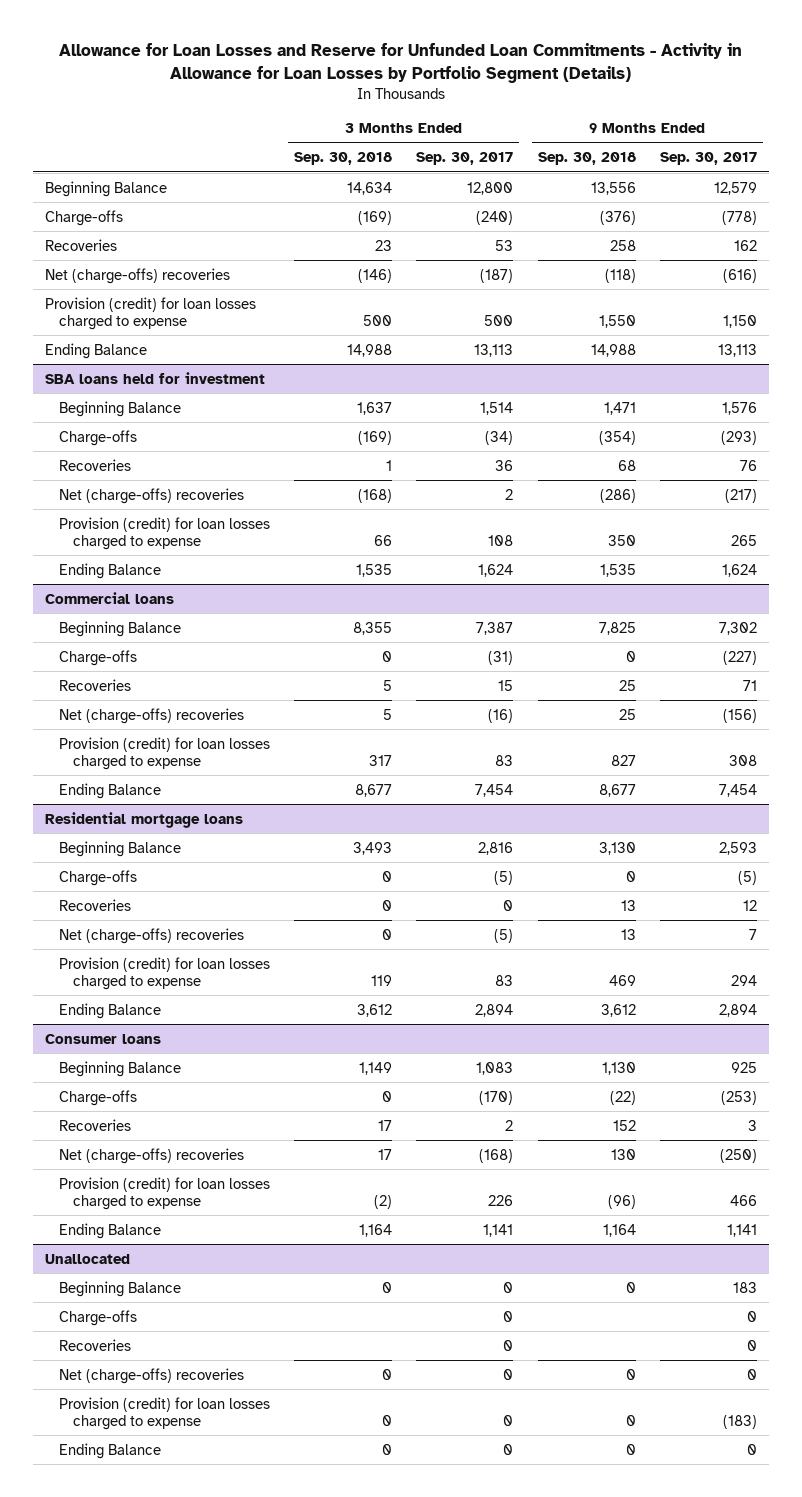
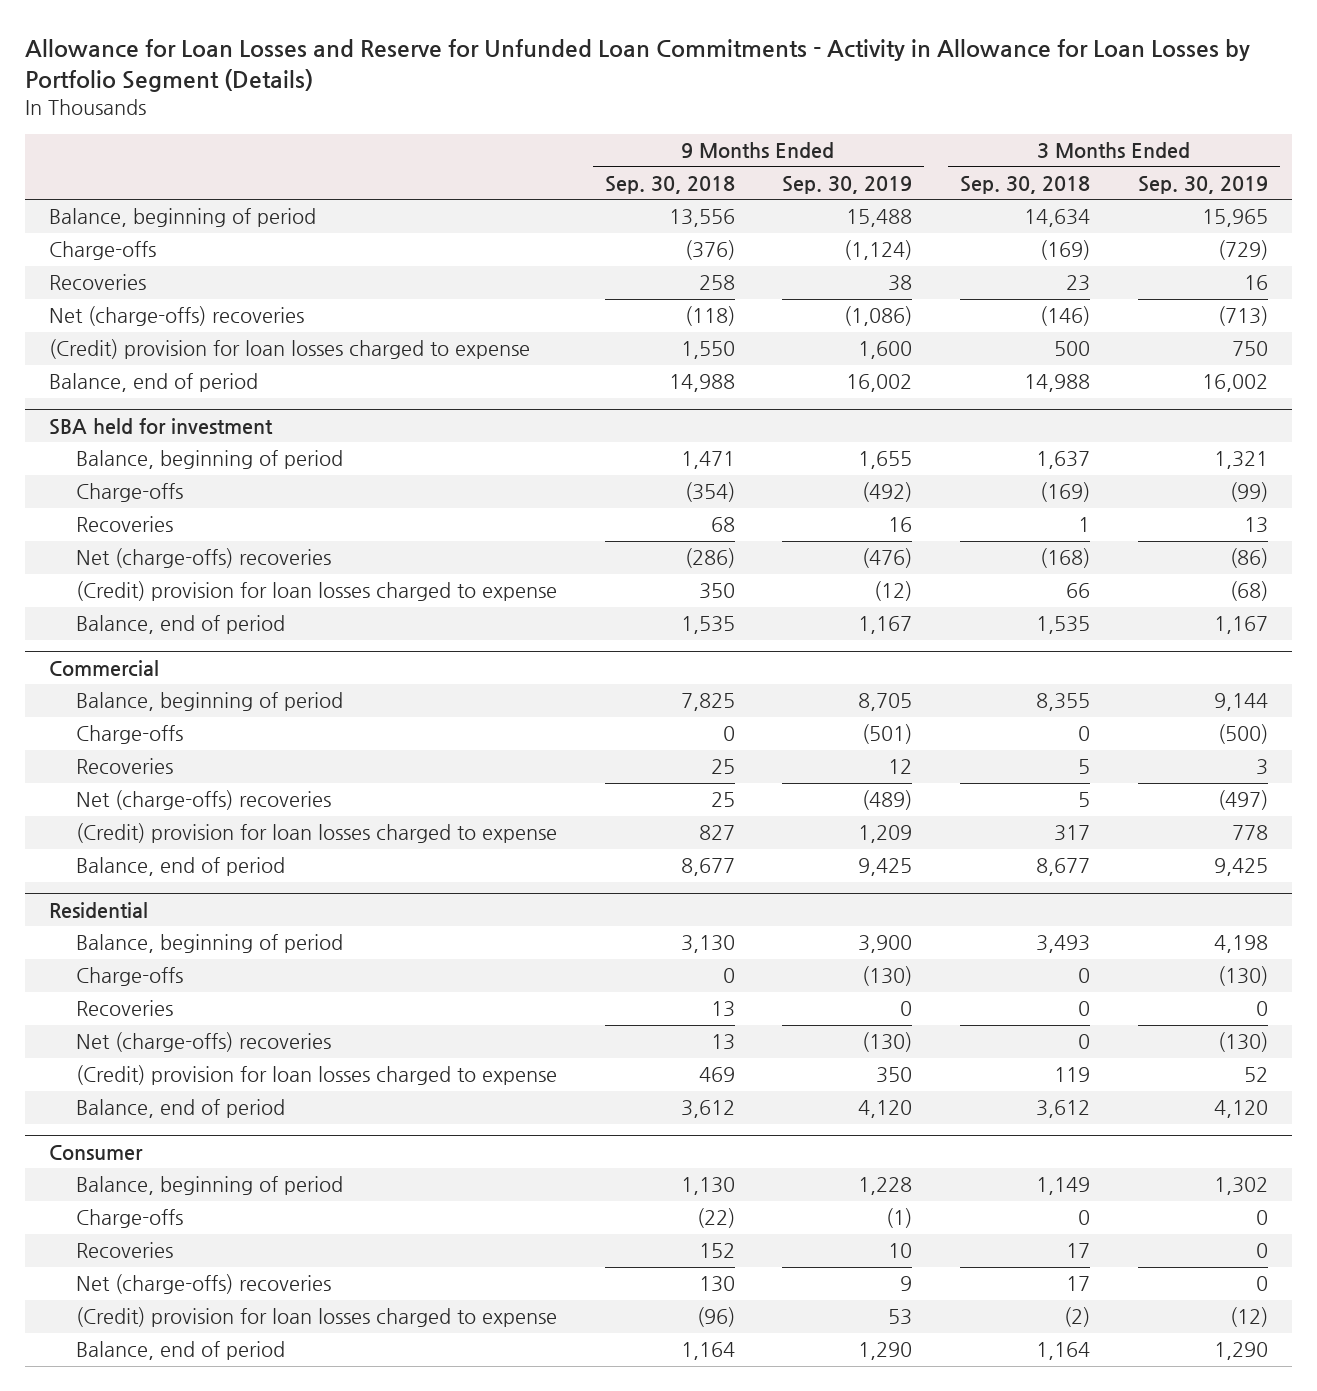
- | 3 Months Ended Sep. 30, 2018 | 3 Months Ended Sep. 30, 2017 | 9 Months Ended Sep. 30, 2018 | 9 Months Ended Sep. 30, 2017
+ | 9 Months Ended Sep. 30, 2018 | 9 Months Ended Sep. 30, 2019 | 3 Months Ended Sep. 30, 2018 | 3 Months Ended Sep. 30, 2019
- Beginning Balance | 14,634 | 12,800 | 13,556 | 12,579
+ Balance, beginning of period | 13,556 | 15,488 | 14,634 | 15,965
- Provision (credit) for loan losses charged to expense | 500 | 500 | 1,550 | 1,150
- Ending Balance | 14,988 | 13,113 | 14,988 | 13,113
- SBA loans held for investment
- Beginning Balance | 1,637 | 1,514 | 1,471 | 1,576
+ (Credit) provision for loan losses charged to expense | 1,550 | 1,600 | 500 | 750
+ Balance, end of period | 14,988 | 16,002 | 14,988 | 16,002
+ SBA held for investment
+ Balance, beginning of period | 1,471 | 1,655 | 1,637 | 1,321
- Provision (credit) for loan losses charged to expense | 66 | 108 | 350 | 265
- Ending Balance | 1,535 | 1,624 | 1,535 | 1,624
- Commercial loans
- Beginning Balance | 8,355 | 7,387 | 7,825 | 7,302
+ (Credit) provision for loan losses charged to expense | 350 | (12) | 66 | (68)
+ Balance, end of period | 1,535 | 1,167 | 1,535 | 1,167
+ Commercial
+ Balance, beginning of period | 7,825 | 8,705 | 8,355 | 9,144
- Provision (credit) for loan losses charged to expense | 317 | 83 | 827 | 308
- Ending Balance | 8,677 | 7,454 | 8,677 | 7,454
- Residential mortgage loans
- Beginning Balance | 3,493 | 2,816 | 3,130 | 2,593
+ (Credit) provision for loan losses charged to expense | 827 | 1,209 | 317 | 778
+ Balance, end of period | 8,677 | 9,425 | 8,677 | 9,425
+ Residential
+ Balance, beginning of period | 3,130 | 3,900 | 3,493 | 4,198
- Provision (credit) for loan losses charged to expense | 119 | 83 | 469 | 294
- Ending Balance | 3,612 | 2,894 | 3,612 | 2,894
- Consumer loans
- Beginning Balance | 1,149 | 1,083 | 1,130 | 925
+ (Credit) provision for loan losses charged to expense | 469 | 350 | 119 | 52
+ Balance, end of period | 3,612 | 4,120 | 3,612 | 4,120
+ Consumer
+ Balance, beginning of period | 1,130 | 1,228 | 1,149 | 1,302
- Provision (credit) for loan losses charged to expense | (2) | 226 | (96) | 466
- Ending Balance | 1,164 | 1,141 | 1,164 | 1,141
- Unallocated
- Beginning Balance | 0 | 0 | 0 | 183
- Charge-offs | | 0 | | 0
- Recoveries | | 0 | | 0
- Net (charge-offs) recoveries | 0 | 0 | 0 | 0
- Provision (credit) for loan losses charged to expense | 0 | 0 | 0 | (183)
- Ending Balance | 0 | 0 | 0 | 0
+ (Credit) provision for loan losses charged to expense | (96) | 53 | (2) | (12)
+ Balance, end of period | 1,164 | 1,290 | 1,164 | 1,290

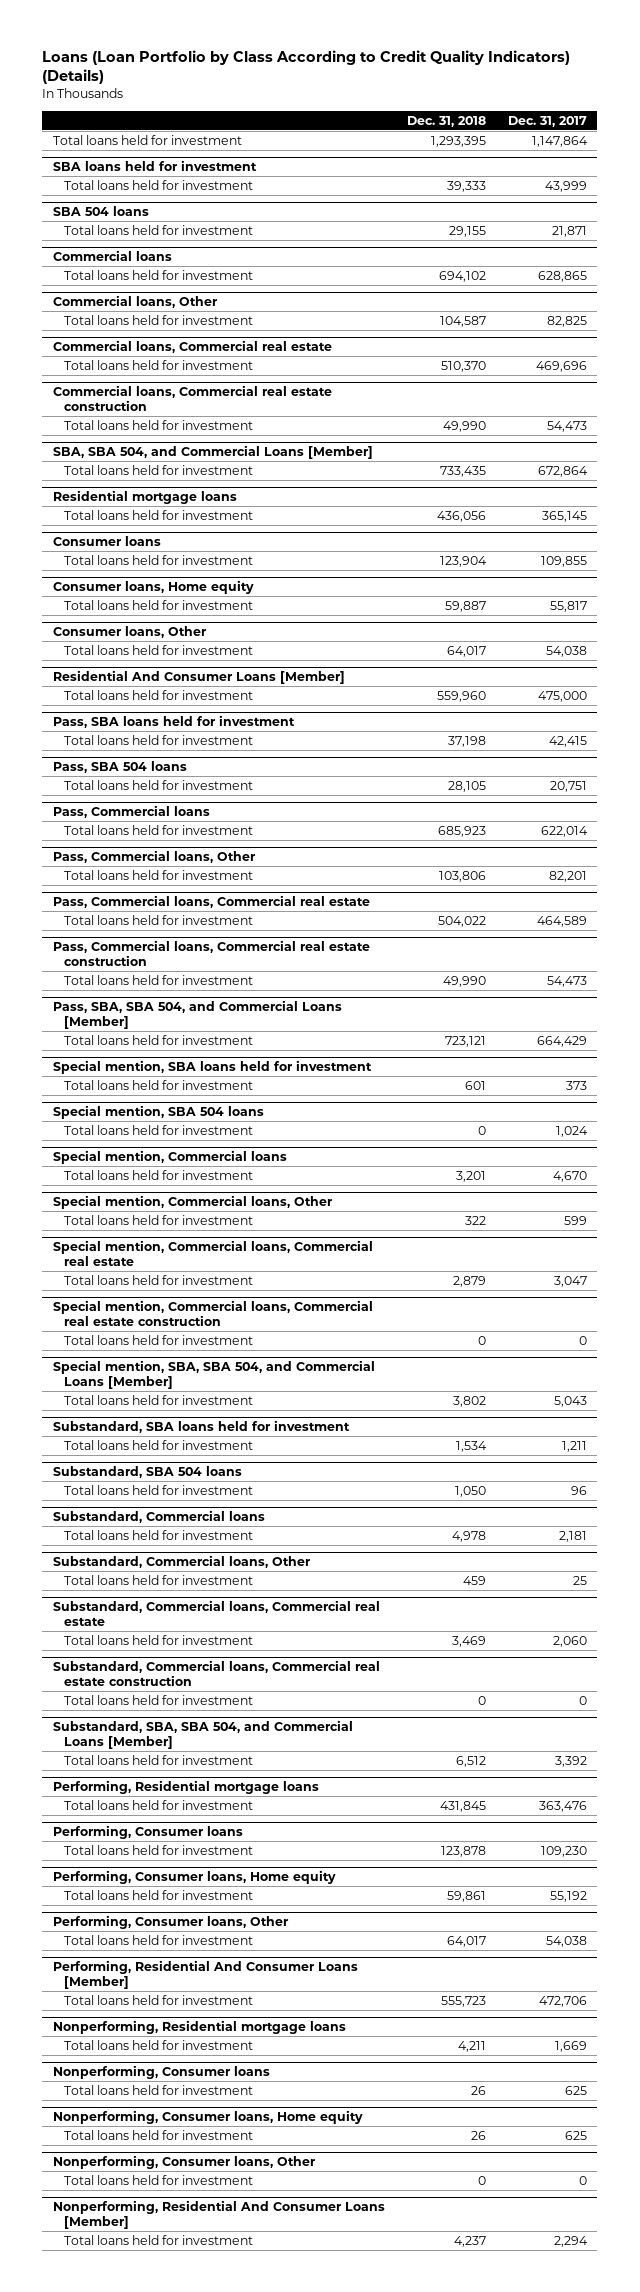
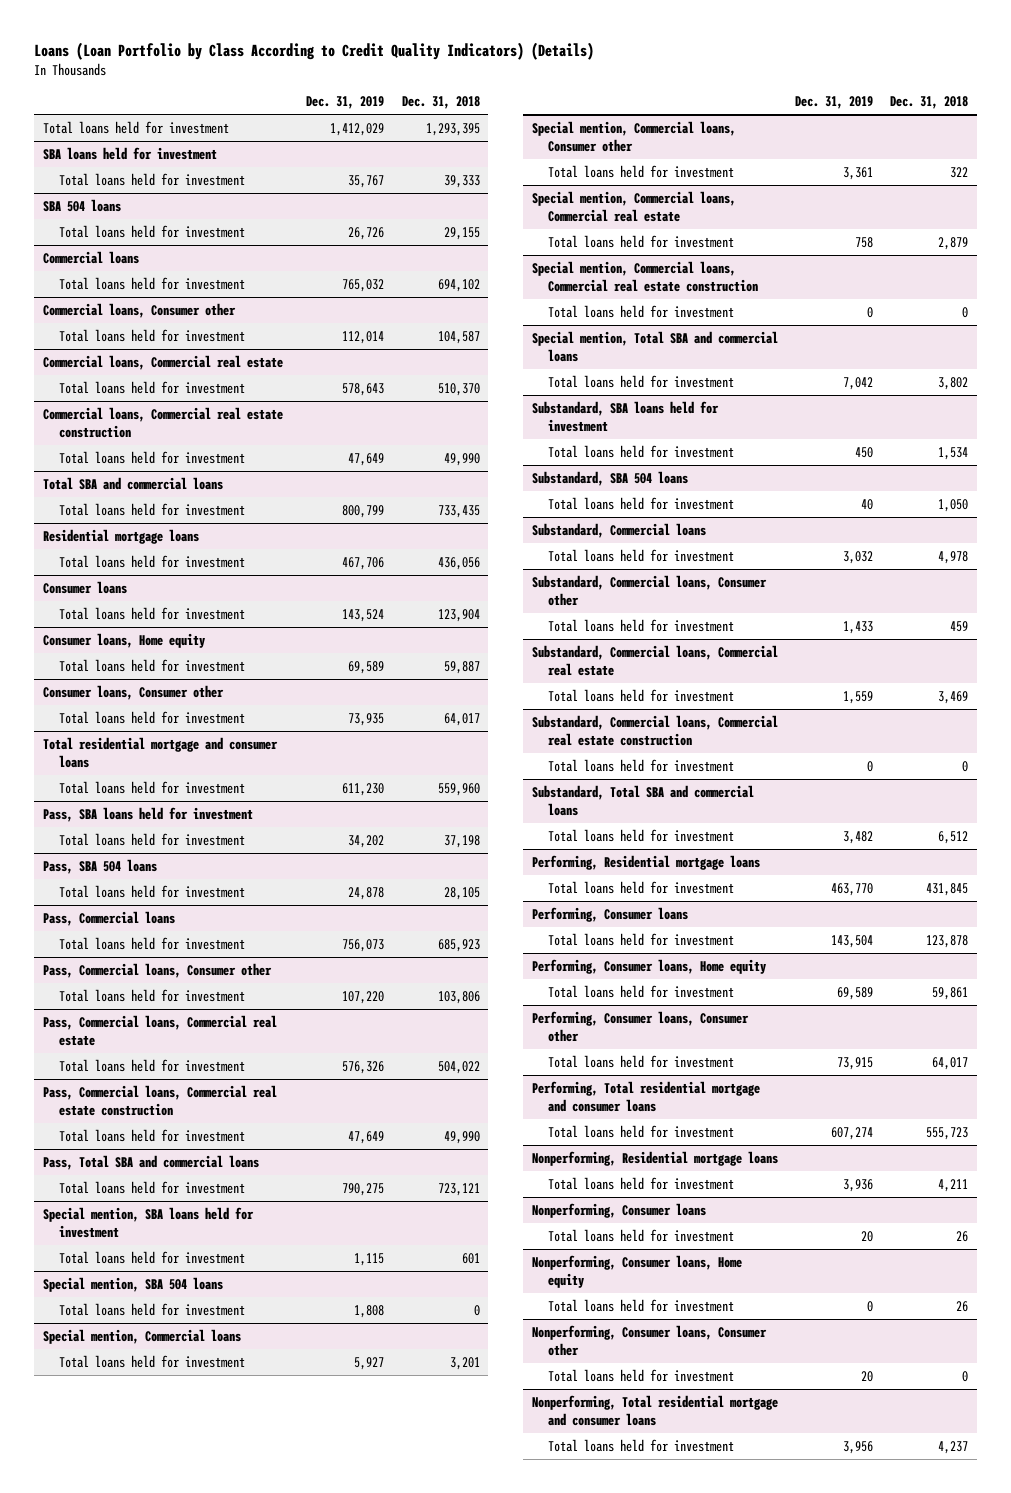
- | Dec. 31, 2018 | Dec. 31, 2017
+ | Dec. 31, 2019 | Dec. 31, 2018
- Commercial loans, Other
+ Commercial loans, Consumer other
- SBA, SBA 504, and Commercial Loans [Member]
+ Total SBA and commercial loans
- Consumer loans, Other
+ Consumer loans, Consumer other
- Residential And Consumer Loans [Member]
+ Total residential mortgage and consumer loans
- Pass, Commercial loans, Other
+ Pass, Commercial loans, Consumer other
- Pass, SBA, SBA 504, and Commercial Loans [Member]
+ Pass, Total SBA and commercial loans
- Special mention, Commercial loans, Other
+ Special mention, Commercial loans, Consumer other
- Special mention, SBA, SBA 504, and Commercial Loans [Member]
+ Special mention, Total SBA and commercial loans
- Substandard, Commercial loans, Other
+ Substandard, Commercial loans, Consumer other
- Substandard, SBA, SBA 504, and Commercial Loans [Member]
+ Substandard, Total SBA and commercial loans
- Performing, Consumer loans, Other
+ Performing, Consumer loans, Consumer other
- Performing, Residential And Consumer Loans [Member]
+ Performing, Total residential mortgage and consumer loans
- Nonperforming, Consumer loans, Other
+ Nonperforming, Consumer loans, Consumer other
- Nonperforming, Residential And Consumer Loans [Member]
+ Nonperforming, Total residential mortgage and consumer loans

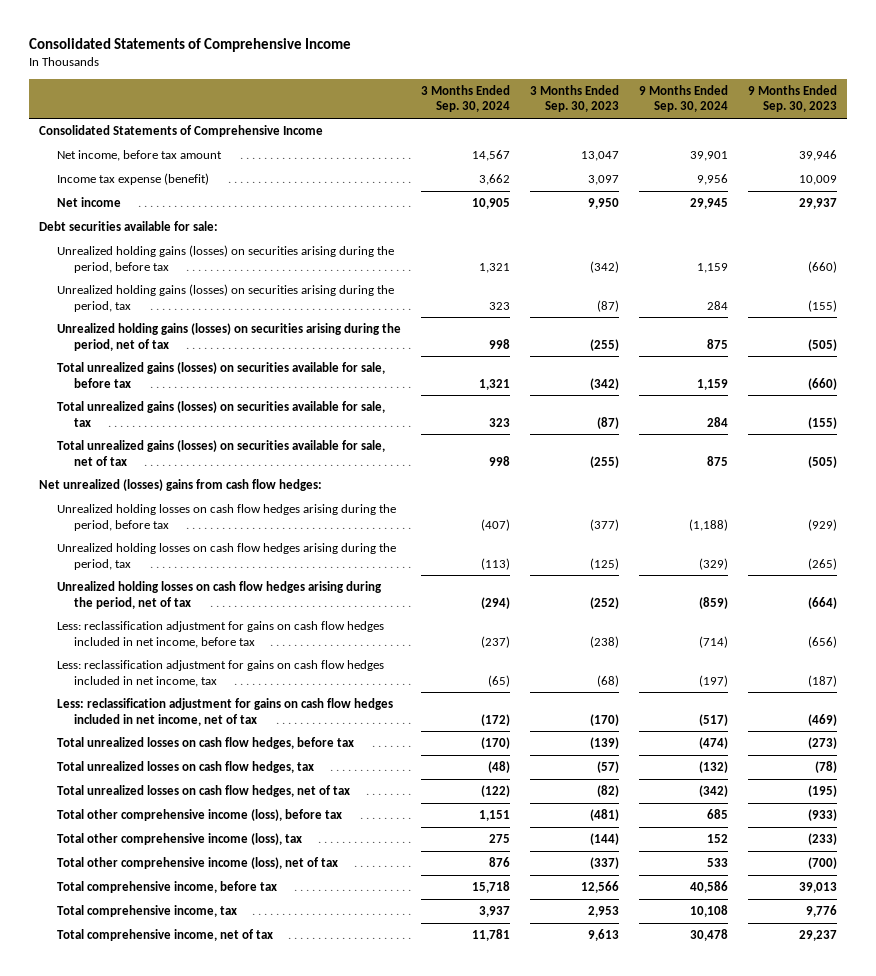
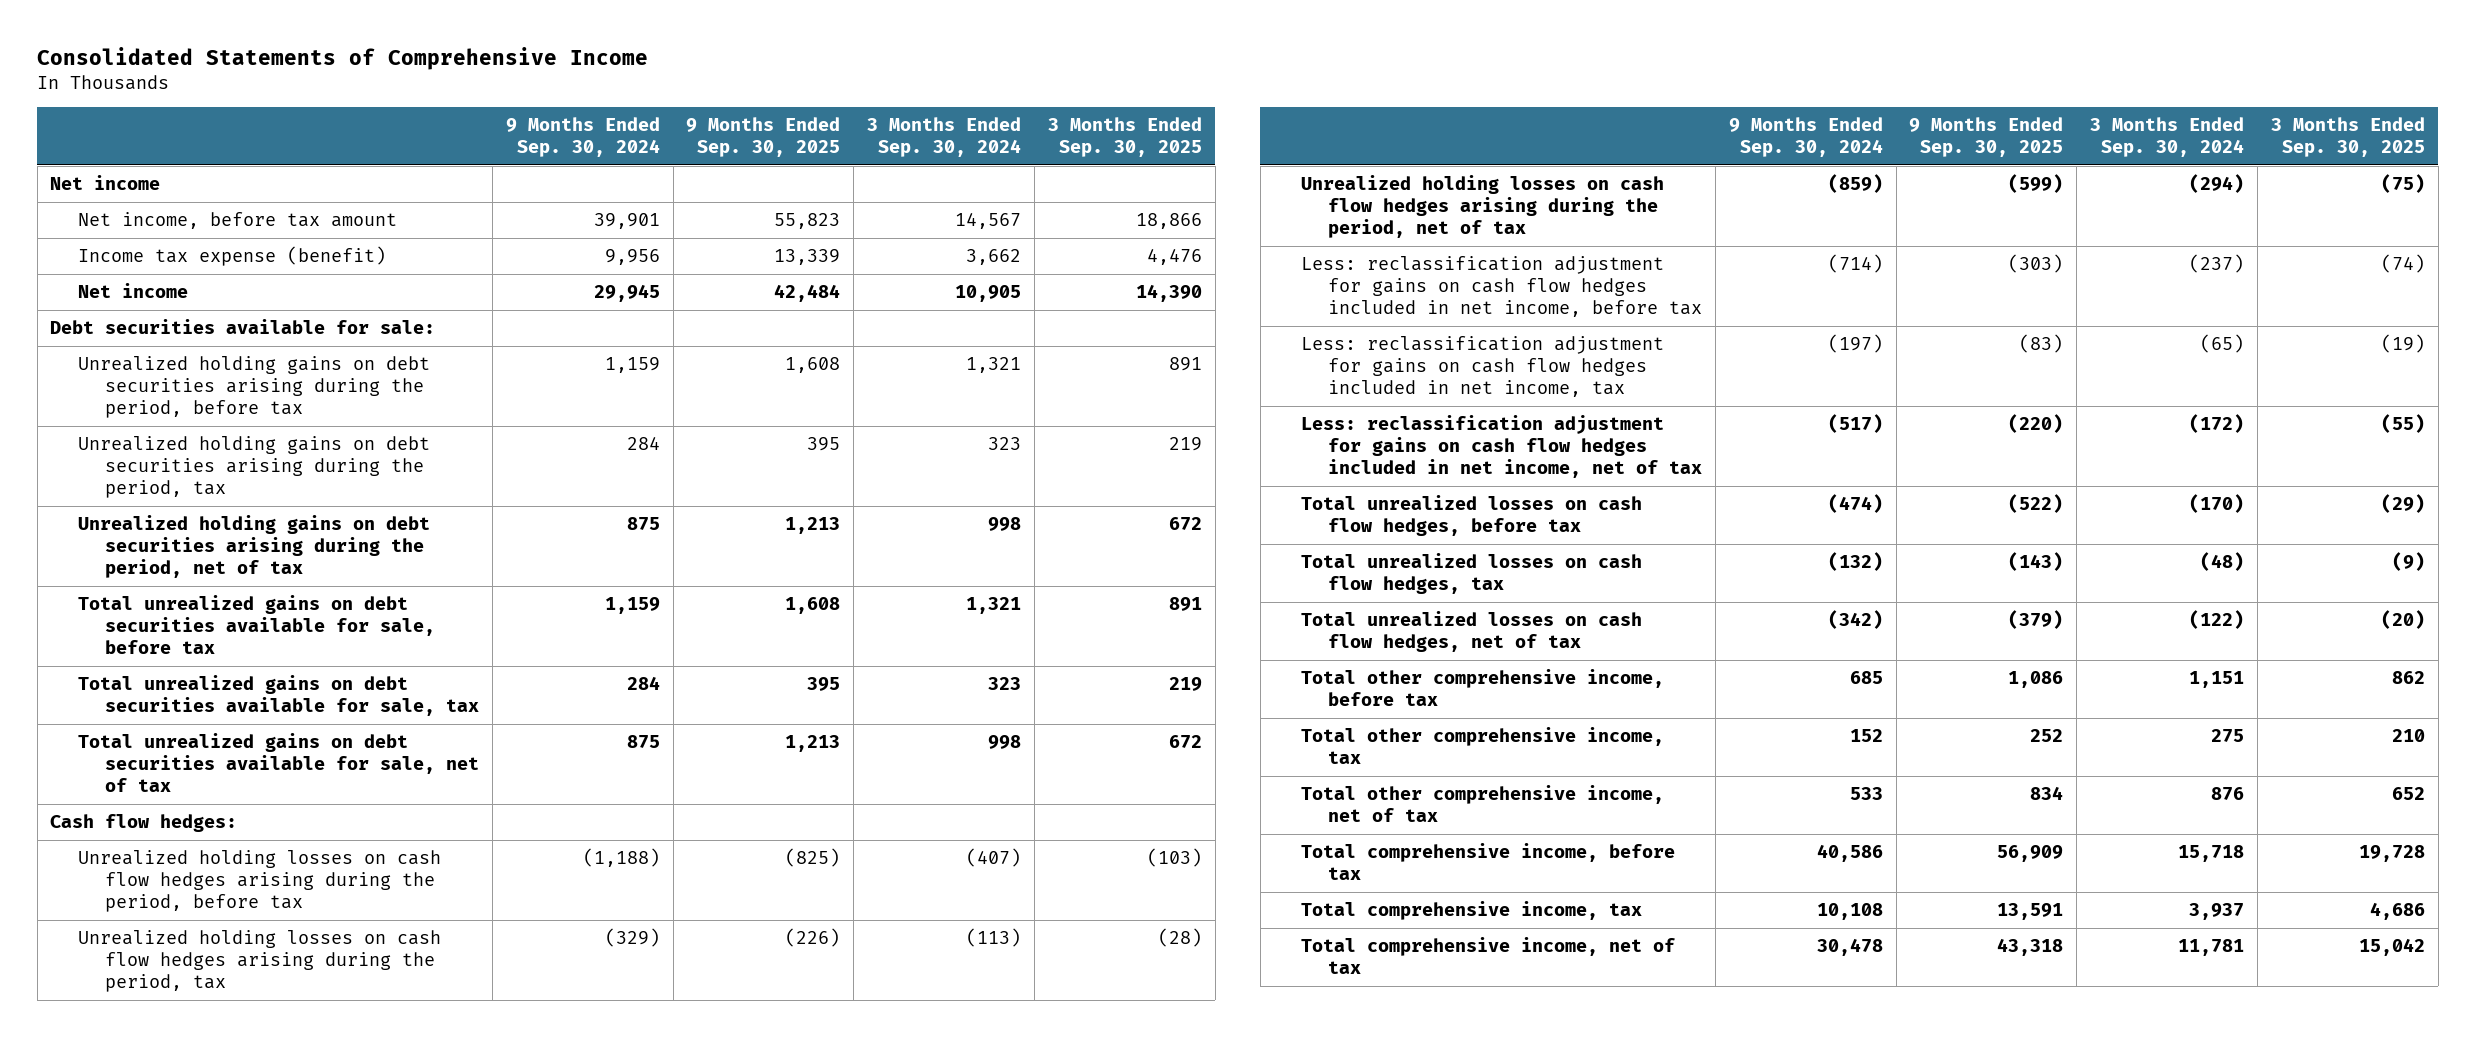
- | 3 Months Ended Sep. 30, 2024 | 3 Months Ended Sep. 30, 2023 | 9 Months Ended Sep. 30, 2024 | 9 Months Ended Sep. 30, 2023
+ | 9 Months Ended Sep. 30, 2024 | 9 Months Ended Sep. 30, 2025 | 3 Months Ended Sep. 30, 2024 | 3 Months Ended Sep. 30, 2025
- Consolidated Statements of Comprehensive Income
+ Net income
- Unrealized holding gains (losses) on securities arising during the period, before tax | 1,321 | (342) | 1,159 | (660)
- Unrealized holding gains (losses) on securities arising during the period, tax | 323 | (87) | 284 | (155)
- Unrealized holding gains (losses) on securities arising during the period, net of tax | 998 | (255) | 875 | (505)
- Total unrealized gains (losses) on securities available for sale, before tax | 1,321 | (342) | 1,159 | (660)
- Total unrealized gains (losses) on securities available for sale, tax | 323 | (87) | 284 | (155)
- Total unrealized gains (losses) on securities available for sale, net of tax | 998 | (255) | 875 | (505)
- Net unrealized (losses) gains from cash flow hedges:
+ Unrealized holding gains on debt securities arising during the period, before tax | 1,159 | 1,608 | 1,321 | 891
+ Unrealized holding gains on debt securities arising during the period, tax | 284 | 395 | 323 | 219
+ Unrealized holding gains on debt securities arising during the period, net of tax | 875 | 1,213 | 998 | 672
+ Total unrealized gains on debt securities available for sale, before tax | 1,159 | 1,608 | 1,321 | 891
+ Total unrealized gains on debt securities available for sale, tax | 284 | 395 | 323 | 219
+ Total unrealized gains on debt securities available for sale, net of tax | 875 | 1,213 | 998 | 672
+ Cash flow hedges:
- Total other comprehensive income (loss), before tax | 1,151 | (481) | 685 | (933)
- Total other comprehensive income (loss), tax | 275 | (144) | 152 | (233)
- Total other comprehensive income (loss), net of tax | 876 | (337) | 533 | (700)
+ Total other comprehensive income, before tax | 685 | 1,086 | 1,151 | 862
+ Total other comprehensive income, tax | 152 | 252 | 275 | 210
+ Total other comprehensive income, net of tax | 533 | 834 | 876 | 652

